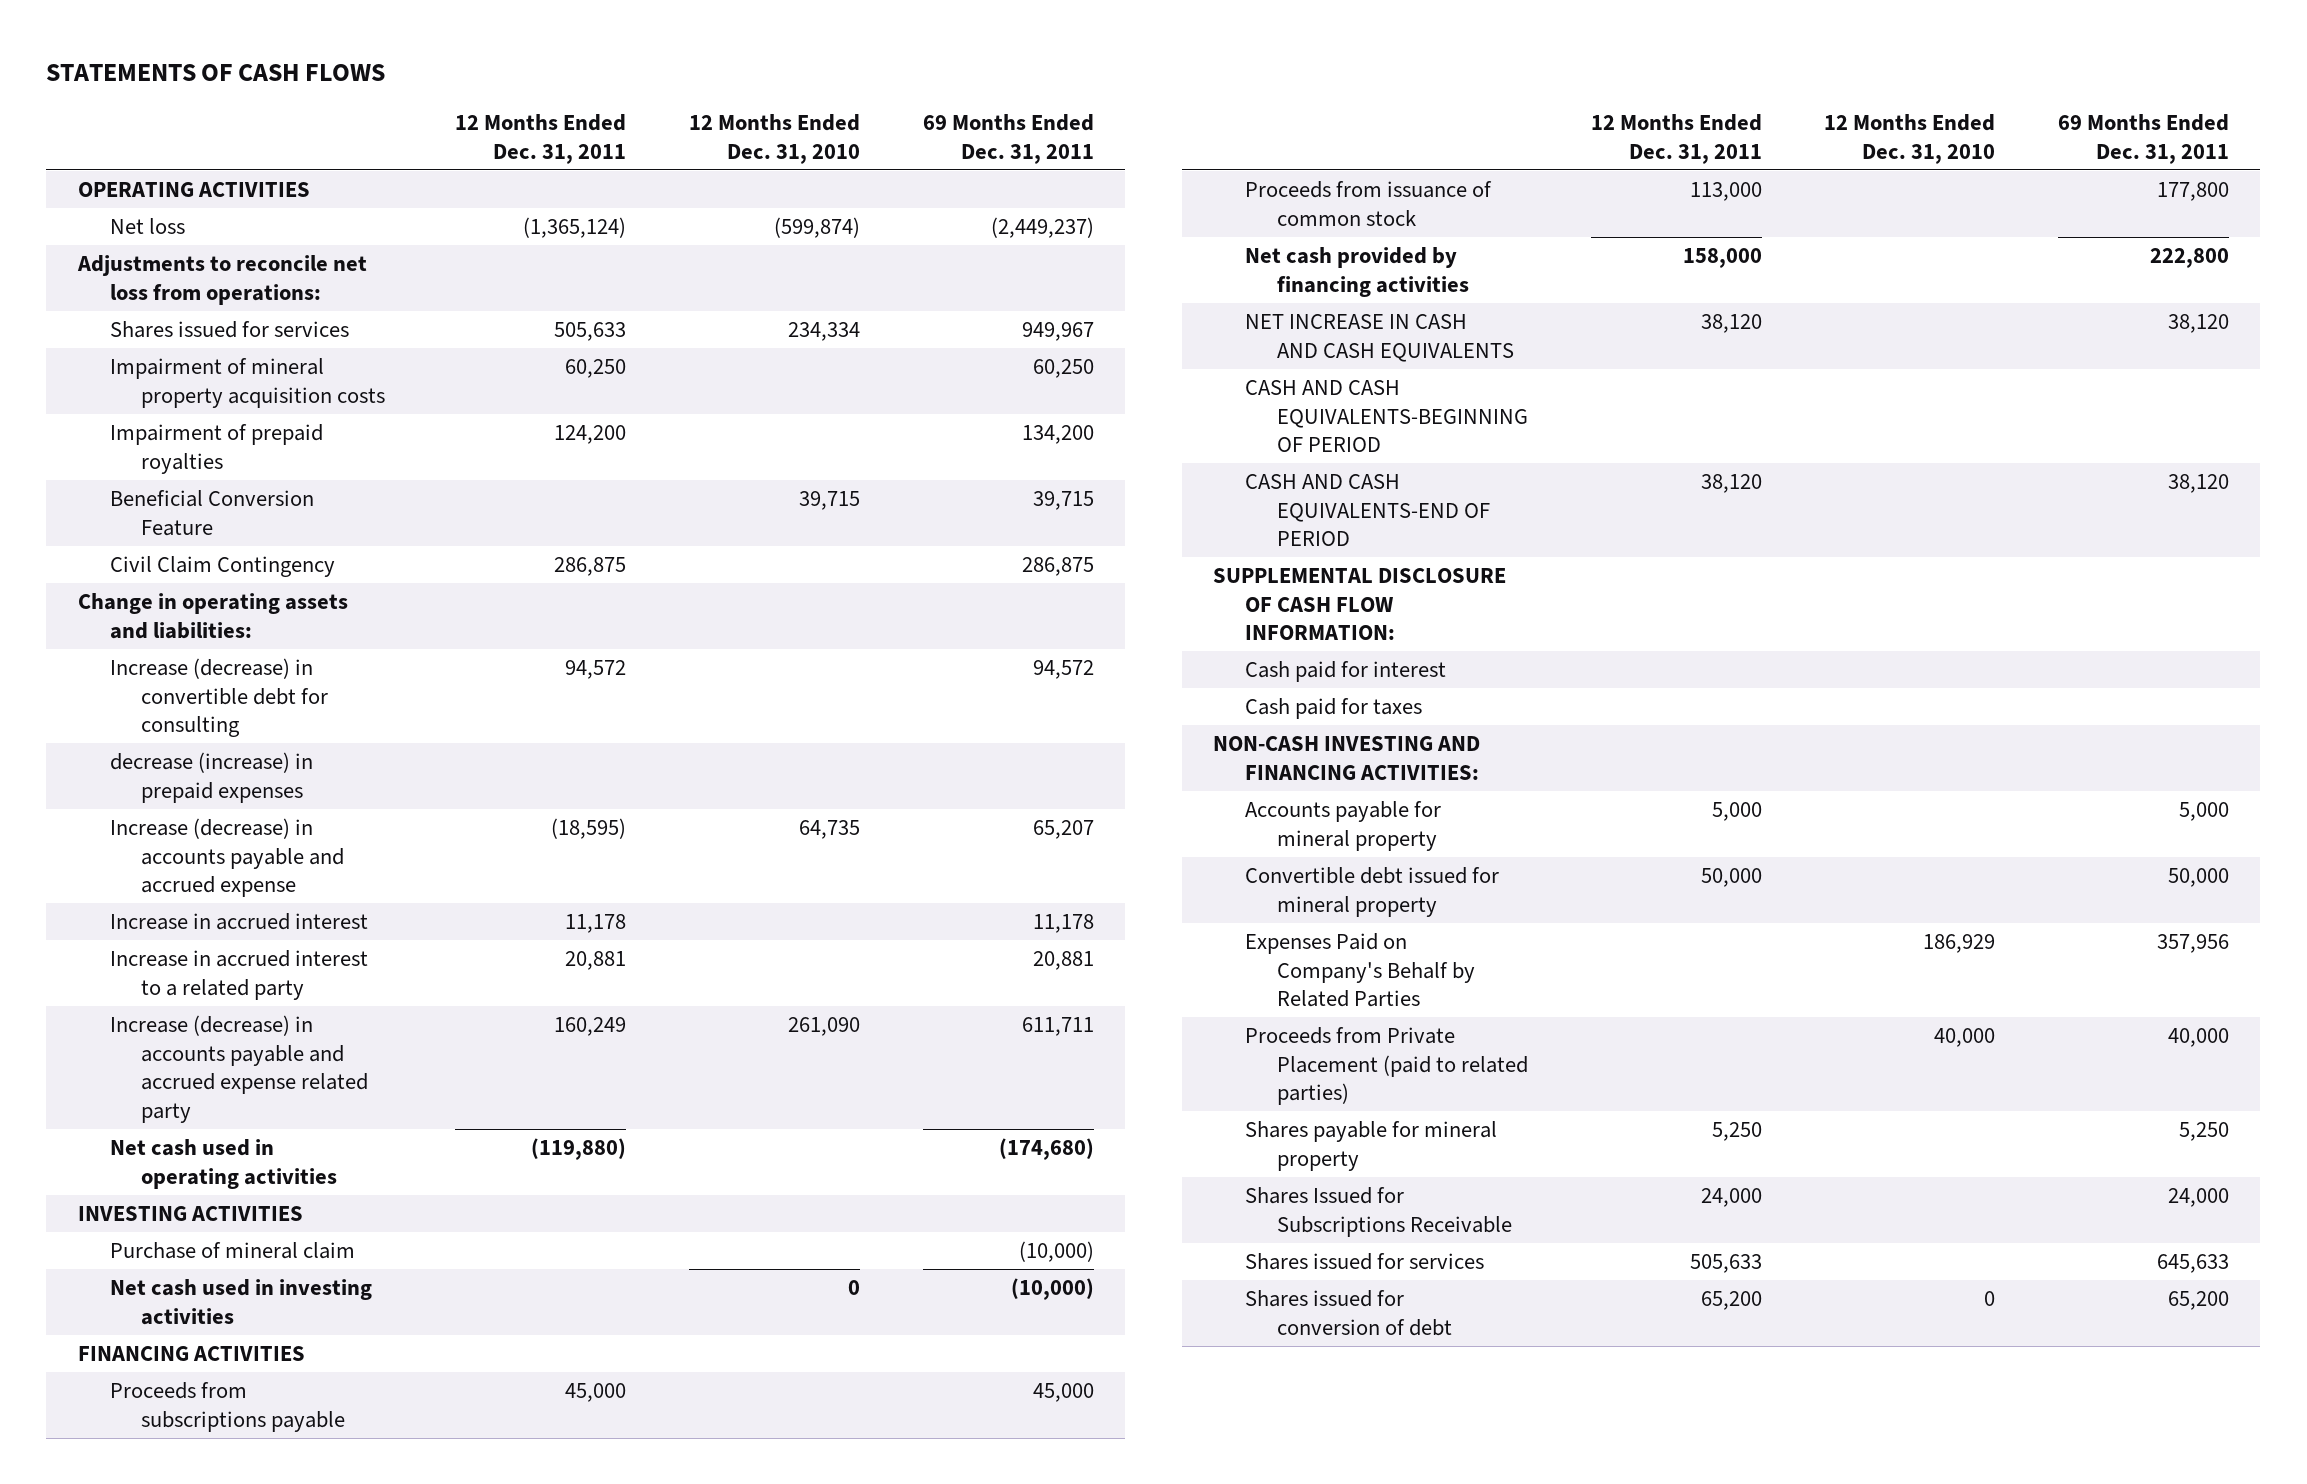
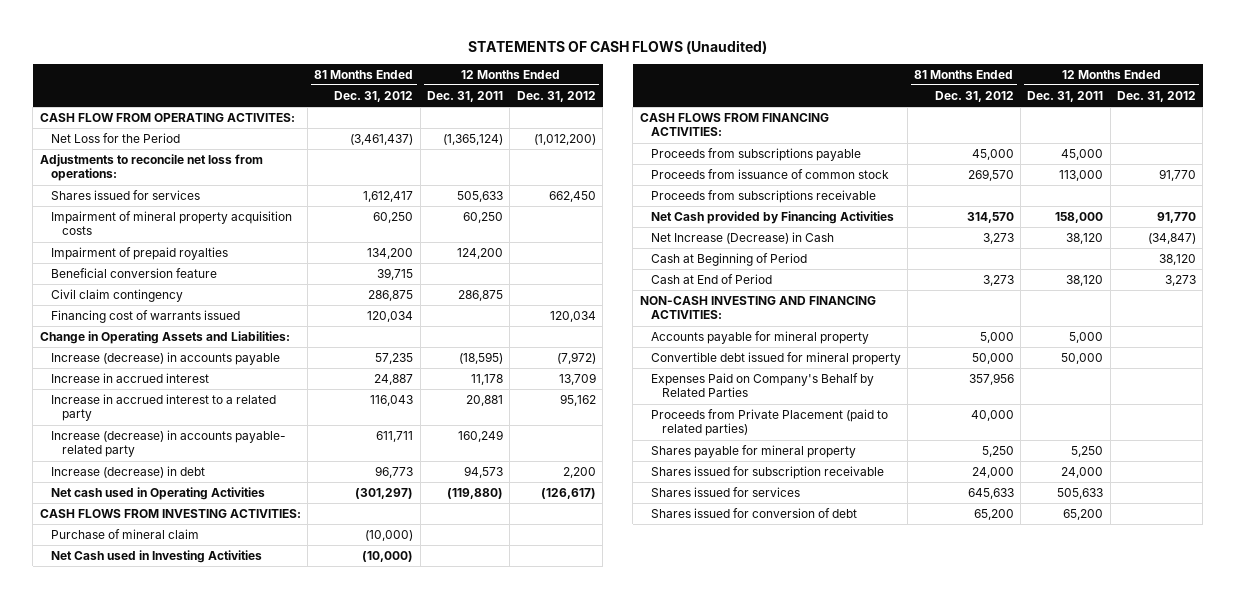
- STATEMENTS OF CASH FLOWS
+ STATEMENTS OF CASH FLOWS (Unaudited)
- | 12 Months Ended Dec. 31, 2011 | 12 Months Ended Dec. 31, 2010 | 69 Months Ended Dec. 31, 2011
+ | 81 Months Ended Dec. 31, 2012 | 12 Months Ended Dec. 31, 2011 | 12 Months Ended Dec. 31, 2012
- OPERATING ACTIVITIES
- Net loss | (1,365,124) | (599,874) | (2,449,237)
+ CASH FLOW FROM OPERATING ACTIVITES:
+ Net Loss for the Period | (3,461,437) | (1,365,124) | (1,012,200)
- Beneficial Conversion Feature | | 39,715 | 39,715
- Civil Claim Contingency | 286,875 | | 286,875
- Change in operating assets and liabilities:
- Increase (decrease) in convertible debt for consulting | 94,572 | | 94,572
- decrease (increase) in prepaid expenses
- Increase (decrease) in accounts payable and accrued expense | (18,595) | 64,735 | 65,207
+ Beneficial conversion feature | 39,715 | |
+ Civil claim contingency | 286,875 | 286,875 |
+ Financing cost of warrants issued | 120,034 | | 120,034
+ Change in Operating Assets and Liabilities:
+ Increase (decrease) in accounts payable | 57,235 | (18,595) | (7,972)
- Increase (decrease) in accounts payable and accrued expense related party | 160,249 | 261,090 | 611,711
- Net cash used in operating activities | (119,880) | | (174,680)
- INVESTING ACTIVITIES
+ Increase (decrease) in accounts payable- related party | 611,711 | 160,249 |
+ Increase (decrease) in debt | 96,773 | 94,573 | 2,200
+ Net cash used in Operating Activities | (301,297) | (119,880) | (126,617)
+ CASH FLOWS FROM INVESTING ACTIVITIES:
- Net cash used in investing activities | | 0 | (10,000)
- FINANCING ACTIVITIES
+ Net Cash used in Investing Activities | (10,000) | |
+ CASH FLOWS FROM FINANCING ACTIVITIES:
- Net cash provided by financing activities | 158,000 | | 222,800
- NET INCREASE IN CASH AND CASH EQUIVALENTS | 38,120 | | 38,120
- CASH AND CASH EQUIVALENTS-BEGINNING OF PERIOD
- CASH AND CASH EQUIVALENTS-END OF PERIOD | 38,120 | | 38,120
- SUPPLEMENTAL DISCLOSURE OF CASH FLOW INFORMATION:
- Cash paid for interest
- Cash paid for taxes
+ Proceeds from subscriptions receivable
+ Net Cash provided by Financing Activities | 314,570 | 158,000 | 91,770
+ Net Increase (Decrease) in Cash | 3,273 | 38,120 | (34,847)
+ Cash at Beginning of Period | | | 38,120
+ Cash at End of Period | 3,273 | 38,120 | 3,273
- Shares Issued for Subscriptions Receivable | 24,000 | | 24,000
+ Shares issued for subscription receivable | 24,000 | 24,000 |

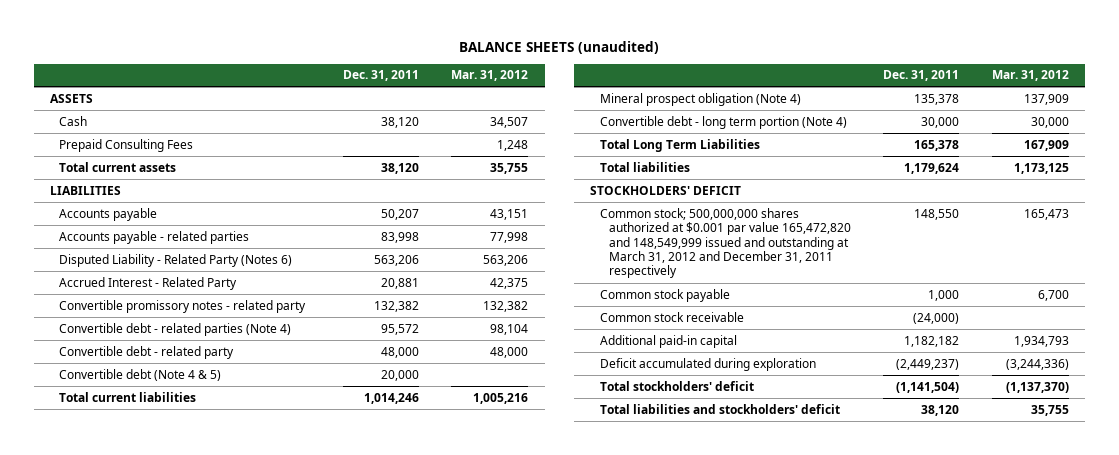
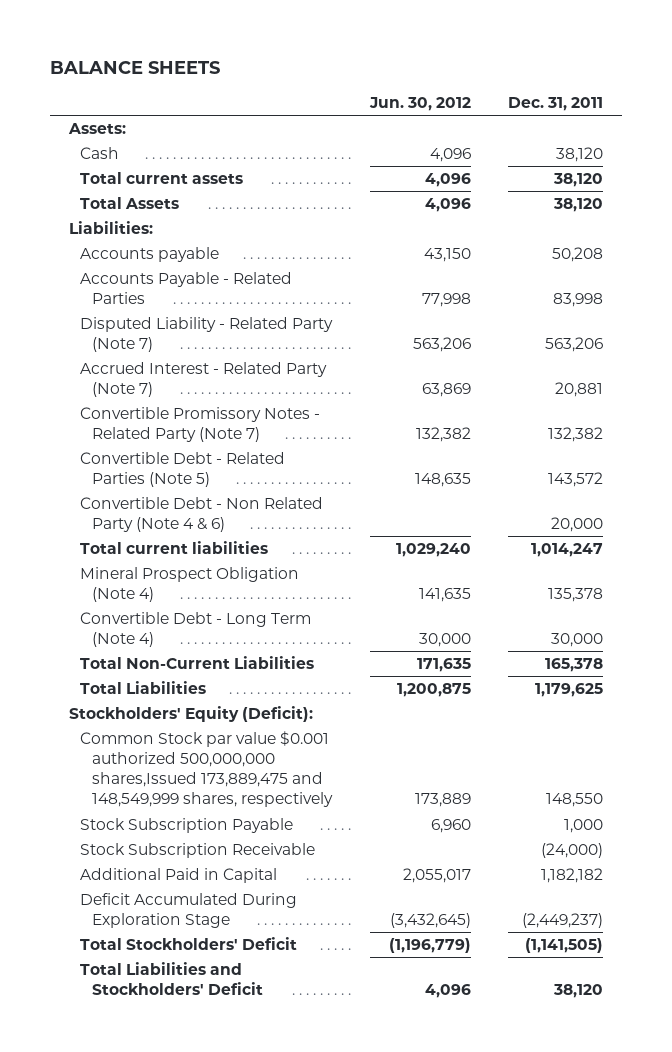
- BALANCE SHEETS (unaudited)
+ BALANCE SHEETS
- | Dec. 31, 2011 | Mar. 31, 2012
+ | Jun. 30, 2012 | Dec. 31, 2011
- ASSETS
+ Assets:
- Prepaid Consulting Fees | | 1,248
- LIABILITIES
- Accounts payable | 50,207 | 43,151
- Accounts payable - related parties | 83,998 | 77,998
- Disputed Liability - Related Party (Notes 6) | 563,206 | 563,206
- Accrued Interest - Related Party | 20,881 | 42,375
- Convertible promissory notes - related party | 132,382 | 132,382
- Convertible debt - related parties (Note 4) | 95,572 | 98,104
- Convertible debt - related party | 48,000 | 48,000
- Convertible debt (Note 4 & 5) | 20,000 |
- Total current liabilities | 1,014,246 | 1,005,216
- Mineral prospect obligation (Note 4) | 135,378 | 137,909
- Convertible debt - long term portion (Note 4) | 30,000 | 30,000
- Total Long Term Liabilities | 165,378 | 167,909
- Total liabilities | 1,179,624 | 1,173,125
- STOCKHOLDERS' DEFICIT
- Common stock; 500,000,000 shares authorized at $0.001 par value 165,472,820 and 148,549,999 issued and outstanding at March 31, 2012 and December 31, 2011 respectively | 148,550 | 165,473
- Common stock payable | 1,000 | 6,700
- Common stock receivable | (24,000) |
- Additional paid-in capital | 1,182,182 | 1,934,793
- Deficit accumulated during exploration | (2,449,237) | (3,244,336)
- Total stockholders' deficit | (1,141,504) | (1,137,370)
- Total liabilities and stockholders' deficit | 38,120 | 35,755
+ Total Assets | 4,096 | 38,120
+ Liabilities:
+ Accounts payable | 43,150 | 50,208
+ Accounts Payable - Related Parties | 77,998 | 83,998
+ Disputed Liability - Related Party (Note 7) | 563,206 | 563,206
+ Accrued Interest - Related Party (Note 7) | 63,869 | 20,881
+ Convertible Promissory Notes - Related Party (Note 7) | 132,382 | 132,382
+ Convertible Debt - Related Parties (Note 5) | 148,635 | 143,572
+ Convertible Debt - Non Related Party (Note 4 & 6) | | 20,000
+ Total current liabilities | 1,029,240 | 1,014,247
+ Mineral Prospect Obligation (Note 4) | 141,635 | 135,378
+ Convertible Debt - Long Term (Note 4) | 30,000 | 30,000
+ Total Non-Current Liabilities | 171,635 | 165,378
+ Total Liabilities | 1,200,875 | 1,179,625
+ Stockholders' Equity (Deficit):
+ Common Stock par value $0.001 authorized 500,000,000 shares,Issued 173,889,475 and 148,549,999 shares, respectively | 173,889 | 148,550
+ Stock Subscription Payable | 6,960 | 1,000
+ Stock Subscription Receivable | | (24,000)
+ Additional Paid in Capital | 2,055,017 | 1,182,182
+ Deficit Accumulated During Exploration Stage | (3,432,645) | (2,449,237)
+ Total Stockholders' Deficit | (1,196,779) | (1,141,505)
+ Total Liabilities and Stockholders' Deficit | 4,096 | 38,120

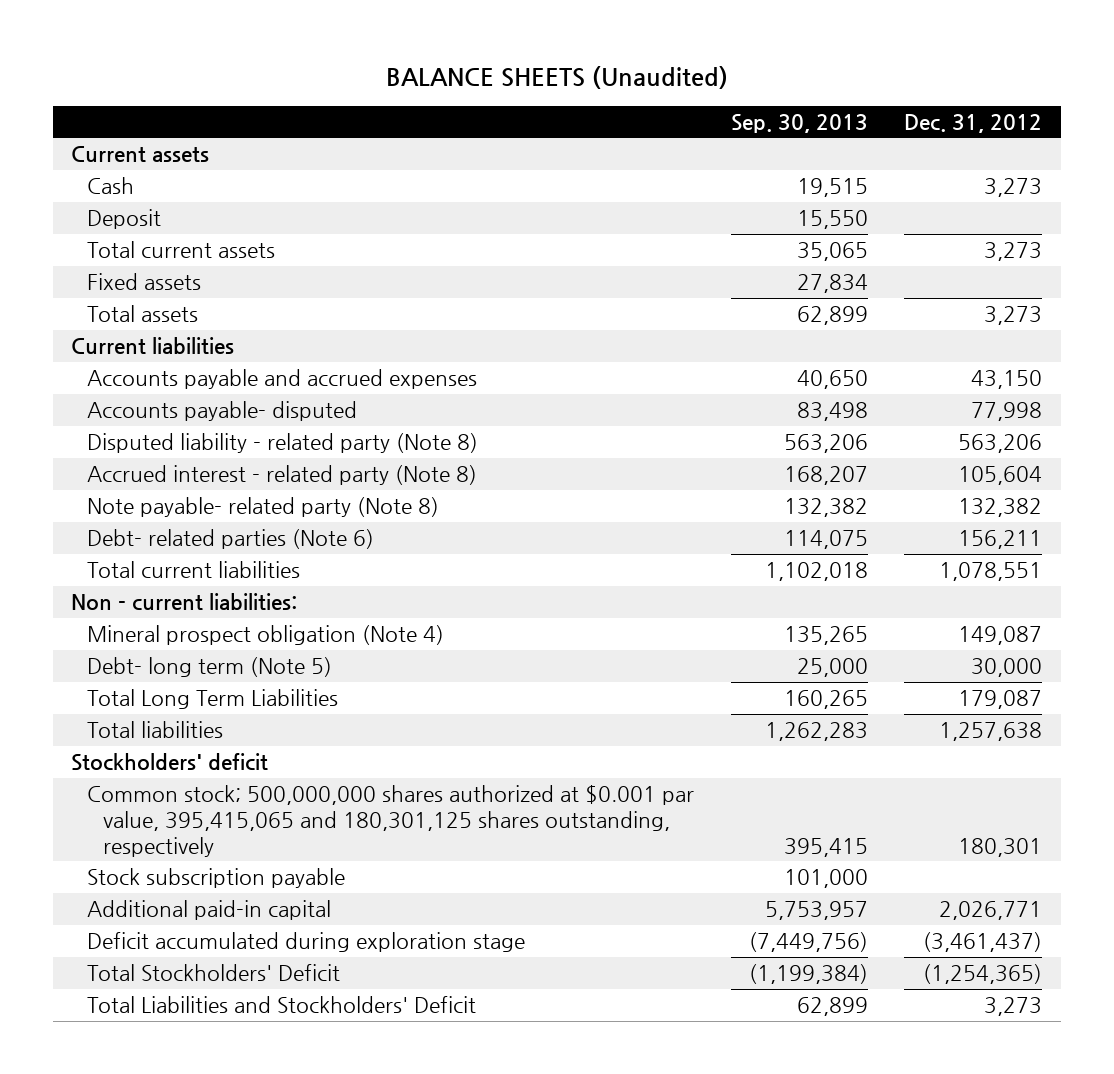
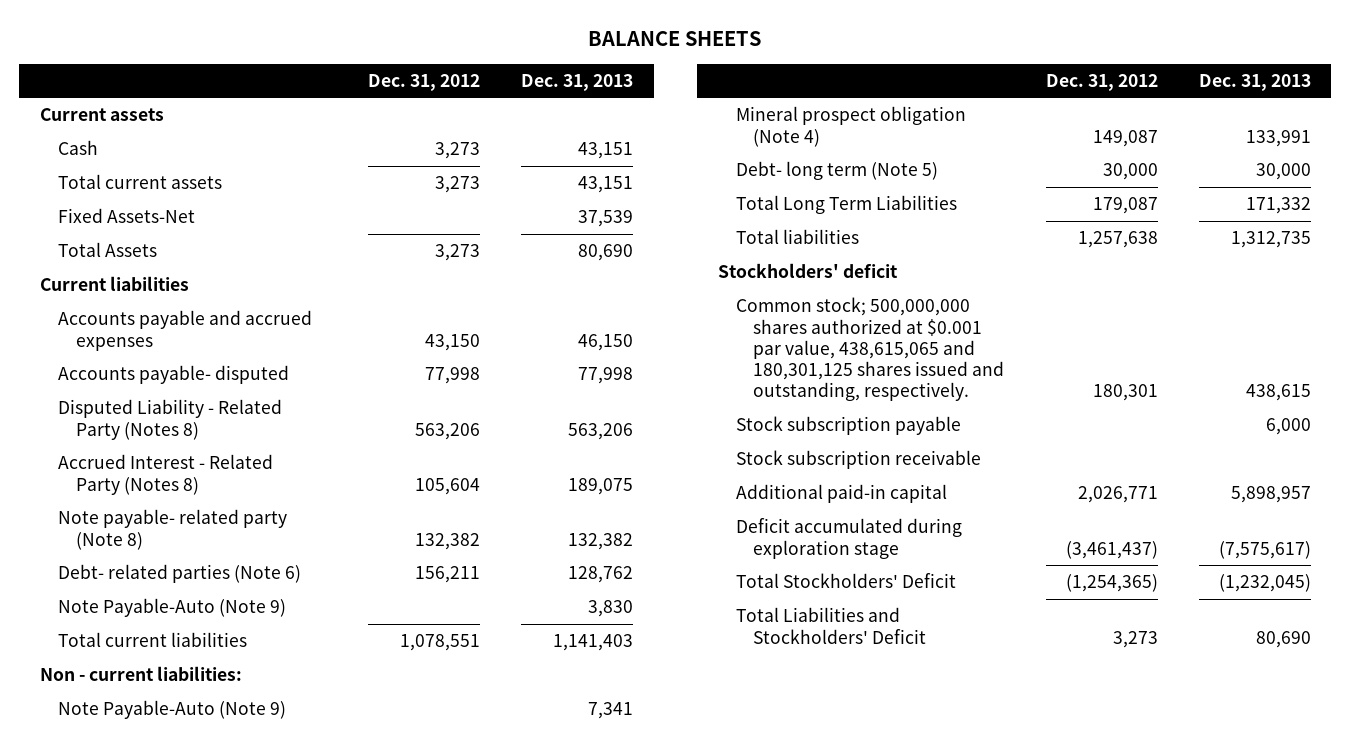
- BALANCE SHEETS (Unaudited)
+ BALANCE SHEETS
- | Sep. 30, 2013 | Dec. 31, 2012
+ | Dec. 31, 2012 | Dec. 31, 2013
- Deposit | 15,550 |
- Fixed assets | 27,834 |
- Total assets | 62,899 | 3,273
+ Fixed Assets-Net | | 37,539
+ Total Assets | 3,273 | 80,690
- Disputed liability - related party (Note 8) | 563,206 | 563,206
- Accrued interest - related party (Note 8) | 168,207 | 105,604
+ Disputed Liability - Related Party (Notes 8) | 563,206 | 563,206
+ Accrued Interest - Related Party (Notes 8) | 105,604 | 189,075
+ Note Payable-Auto (Note 9) | | 3,830
+ Note Payable-Auto (Note 9) | | 7,341
- Common stock; 500,000,000 shares authorized at $0.001 par value, 395,415,065 and 180,301,125 shares outstanding, respectively | 395,415 | 180,301
+ Common stock; 500,000,000 shares authorized at $0.001 par value, 438,615,065 and 180,301,125 shares issued and outstanding, respectively. | 180,301 | 438,615
+ Stock subscription receivable

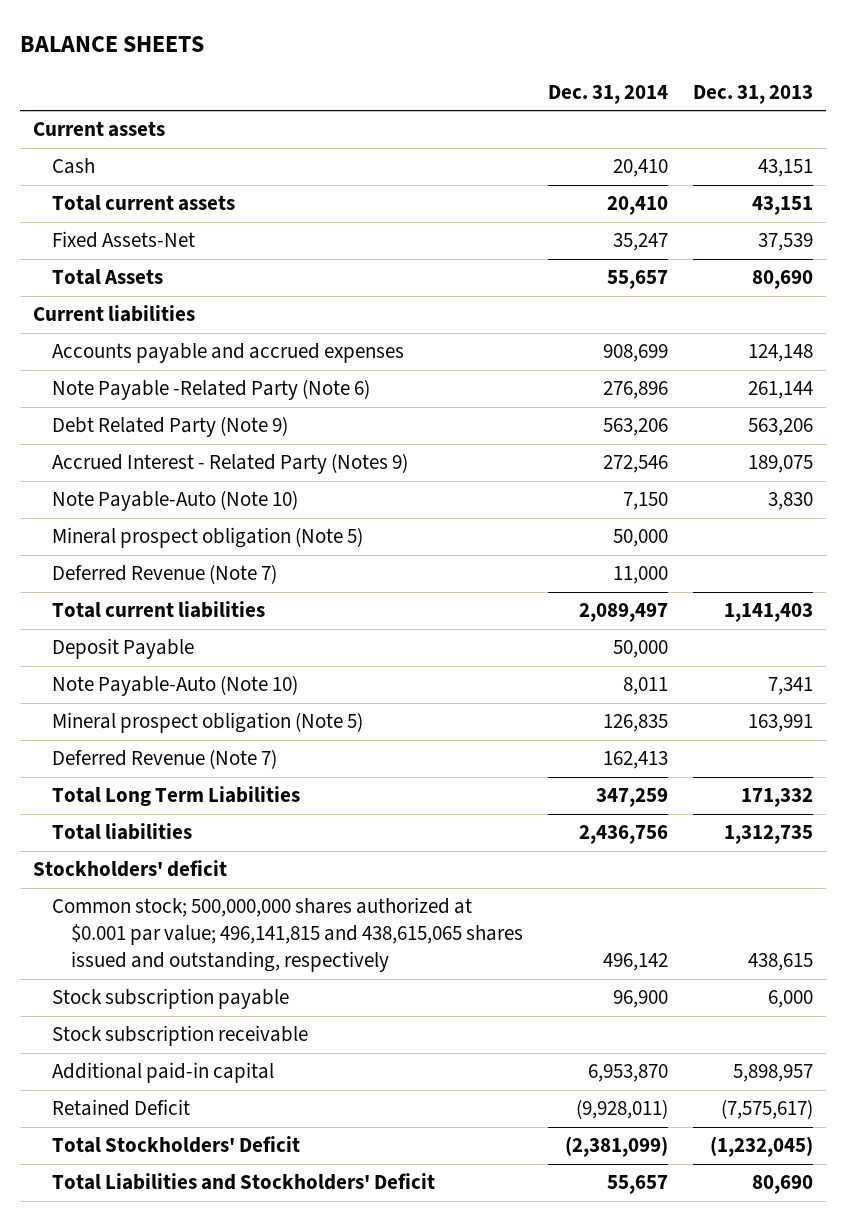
- | Dec. 31, 2012 | Dec. 31, 2013
+ | Dec. 31, 2014 | Dec. 31, 2013
- Accounts payable and accrued expenses | 43,150 | 46,150
- Accounts payable- disputed | 77,998 | 77,998
- Disputed Liability - Related Party (Notes 8) | 563,206 | 563,206
- Accrued Interest - Related Party (Notes 8) | 105,604 | 189,075
- Note payable- related party (Note 8) | 132,382 | 132,382
- Debt- related parties (Note 6) | 156,211 | 128,762
- Note Payable-Auto (Note 9) | | 3,830
+ Accounts payable and accrued expenses | 908,699 | 124,148
+ Note Payable -Related Party (Note 6) | 276,896 | 261,144
+ Debt Related Party (Note 9) | 563,206 | 563,206
+ Accrued Interest - Related Party (Notes 9) | 272,546 | 189,075
+ Note Payable-Auto (Note 10) | 7,150 | 3,830
+ Mineral prospect obligation (Note 5) | 50,000 |
+ Deferred Revenue (Note 7) | 11,000 |
- Non - current liabilities:
- Note Payable-Auto (Note 9) | | 7,341
- Mineral prospect obligation (Note 4) | 149,087 | 133,991
- Debt- long term (Note 5) | 30,000 | 30,000
+ Deposit Payable | 50,000 |
+ Note Payable-Auto (Note 10) | 8,011 | 7,341
+ Mineral prospect obligation (Note 5) | 126,835 | 163,991
+ Deferred Revenue (Note 7) | 162,413 |
- Common stock; 500,000,000 shares authorized at $0.001 par value, 438,615,065 and 180,301,125 shares issued and outstanding, respectively. | 180,301 | 438,615
+ Common stock; 500,000,000 shares authorized at $0.001 par value; 496,141,815 and 438,615,065 shares issued and outstanding, respectively | 496,142 | 438,615
- Deficit accumulated during exploration stage | (3,461,437) | (7,575,617)
+ Retained Deficit | (9,928,011) | (7,575,617)

